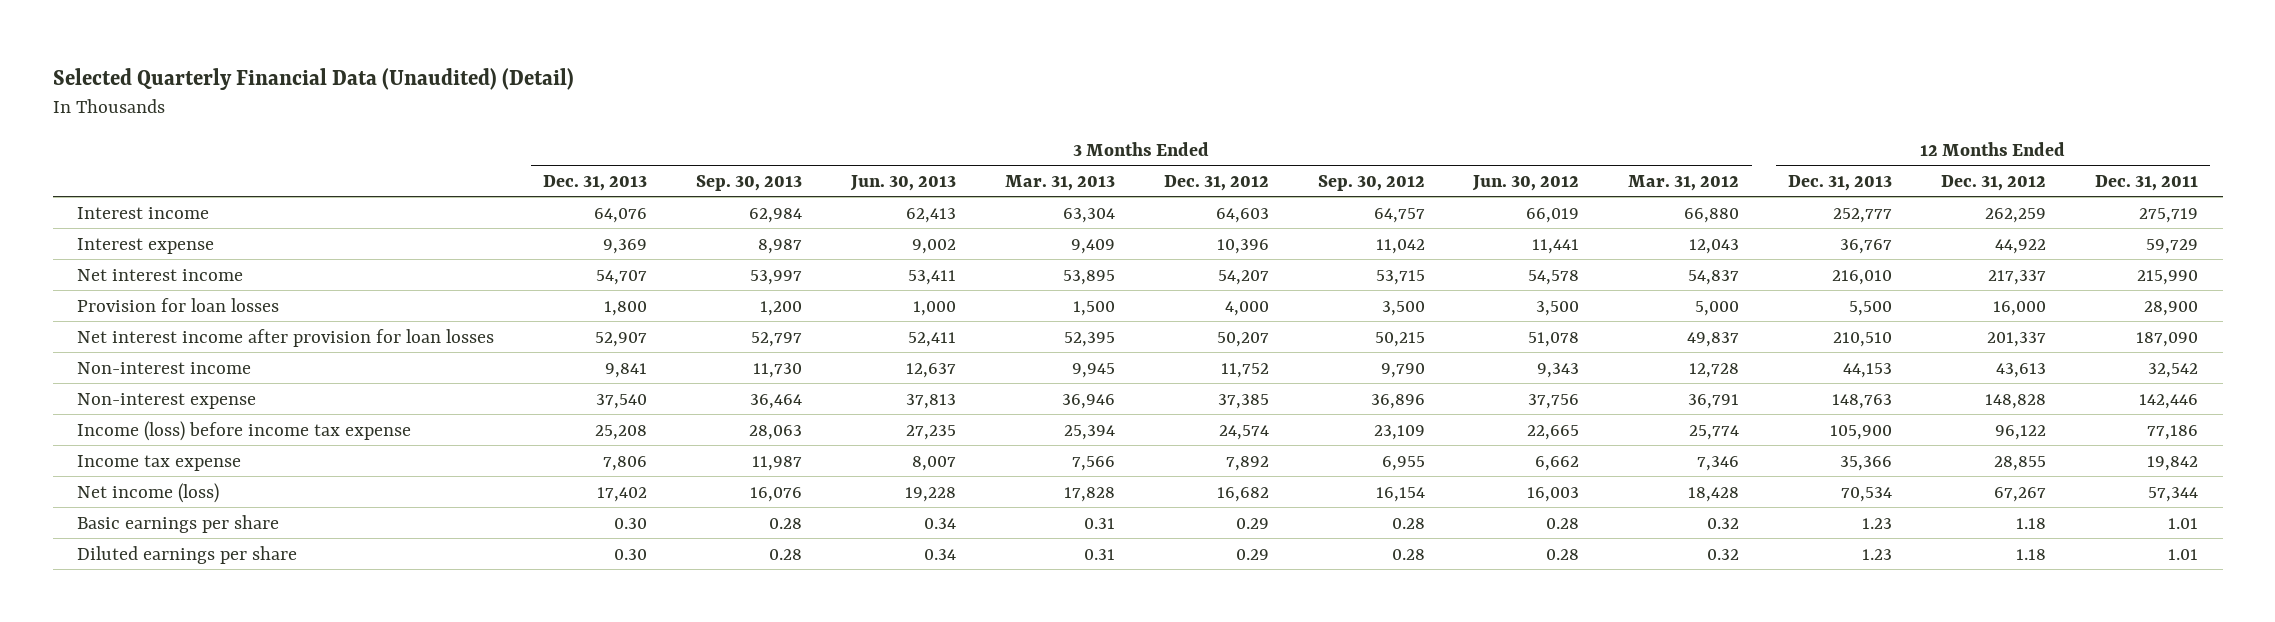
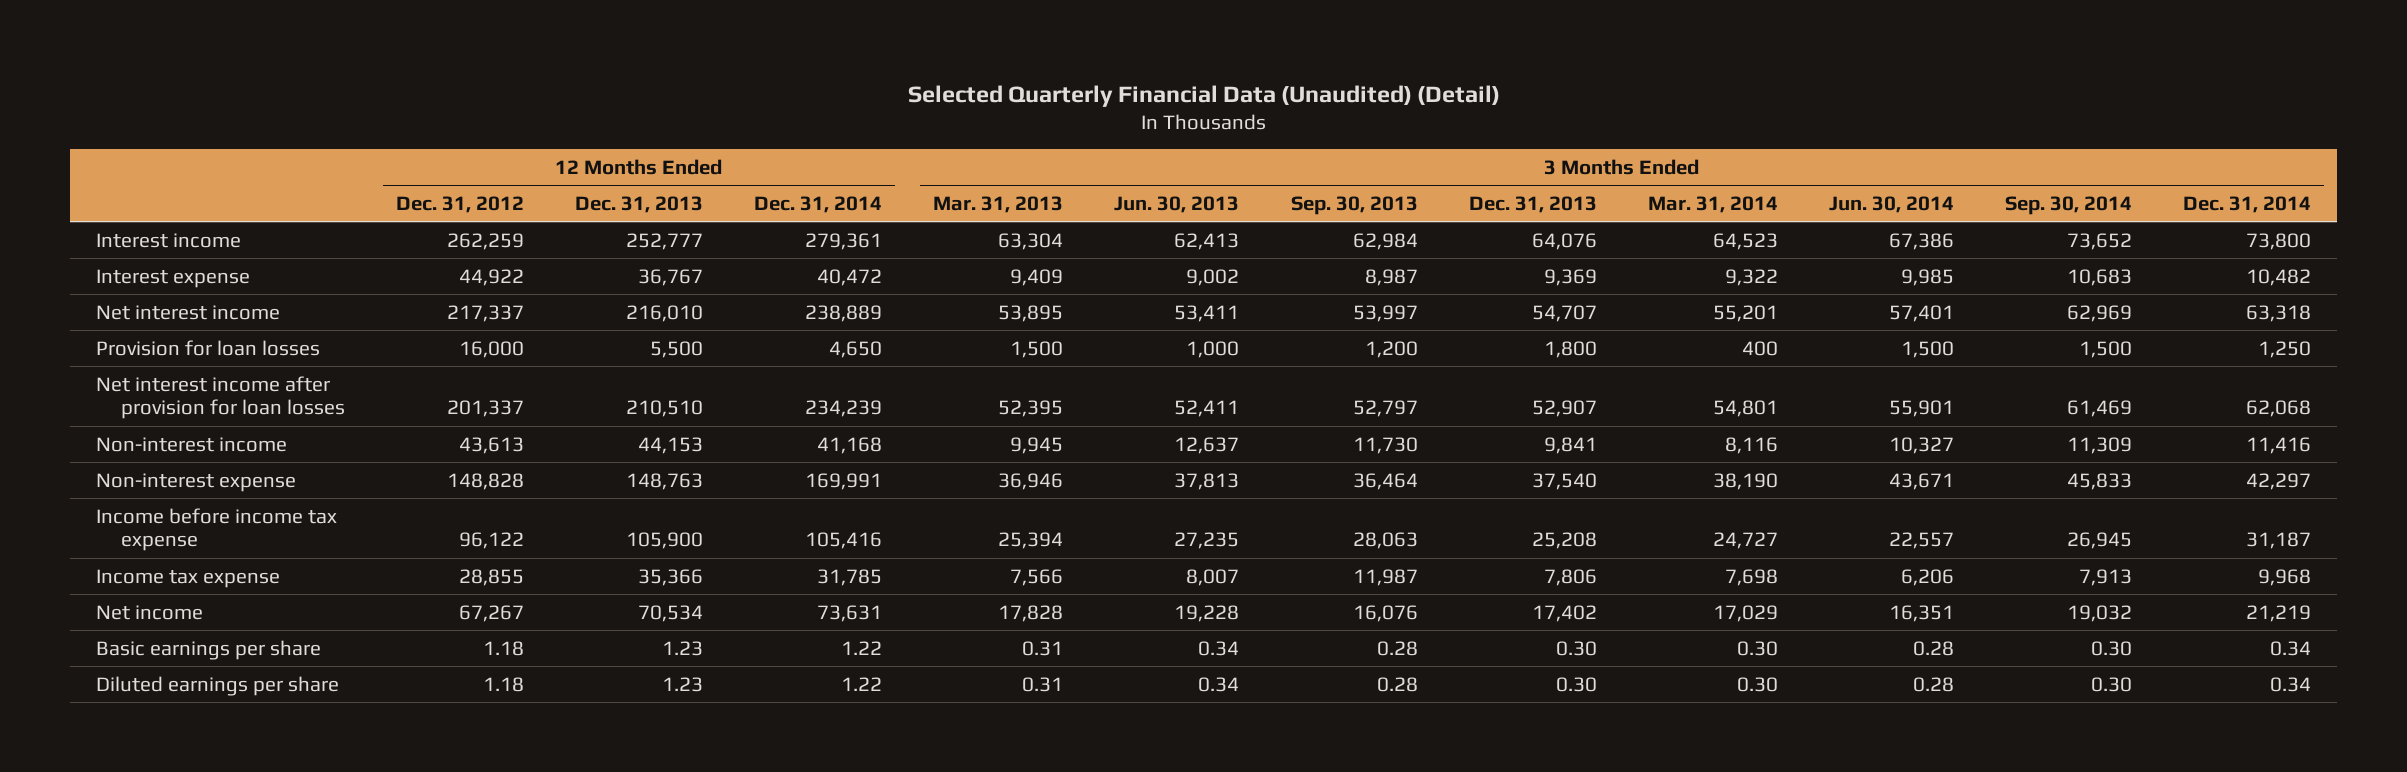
- | 3 Months Ended Dec. 31, 2013 | 3 Months Ended Sep. 30, 2013 | 3 Months Ended Jun. 30, 2013 | 3 Months Ended Mar. 31, 2013 | 3 Months Ended Dec. 31, 2012 | 3 Months Ended Sep. 30, 2012 | 3 Months Ended Jun. 30, 2012 | 3 Months Ended Mar. 31, 2012 | 12 Months Ended Dec. 31, 2013 | 12 Months Ended Dec. 31, 2012 | 12 Months Ended Dec. 31, 2011
+ | 12 Months Ended Dec. 31, 2012 | 12 Months Ended Dec. 31, 2013 | 12 Months Ended Dec. 31, 2014 | 3 Months Ended Mar. 31, 2013 | 3 Months Ended Jun. 30, 2013 | 3 Months Ended Sep. 30, 2013 | 3 Months Ended Dec. 31, 2013 | 3 Months Ended Mar. 31, 2014 | 3 Months Ended Jun. 30, 2014 | 3 Months Ended Sep. 30, 2014 | 3 Months Ended Dec. 31, 2014
- Income (loss) before income tax expense | 25,208 | 28,063 | 27,235 | 25,394 | 24,574 | 23,109 | 22,665 | 25,774 | 105,900 | 96,122 | 77,186
+ Income before income tax expense | 96,122 | 105,900 | 105,416 | 25,394 | 27,235 | 28,063 | 25,208 | 24,727 | 22,557 | 26,945 | 31,187
- Net income (loss) | 17,402 | 16,076 | 19,228 | 17,828 | 16,682 | 16,154 | 16,003 | 18,428 | 70,534 | 67,267 | 57,344
+ Net income | 67,267 | 70,534 | 73,631 | 17,828 | 19,228 | 16,076 | 17,402 | 17,029 | 16,351 | 19,032 | 21,219

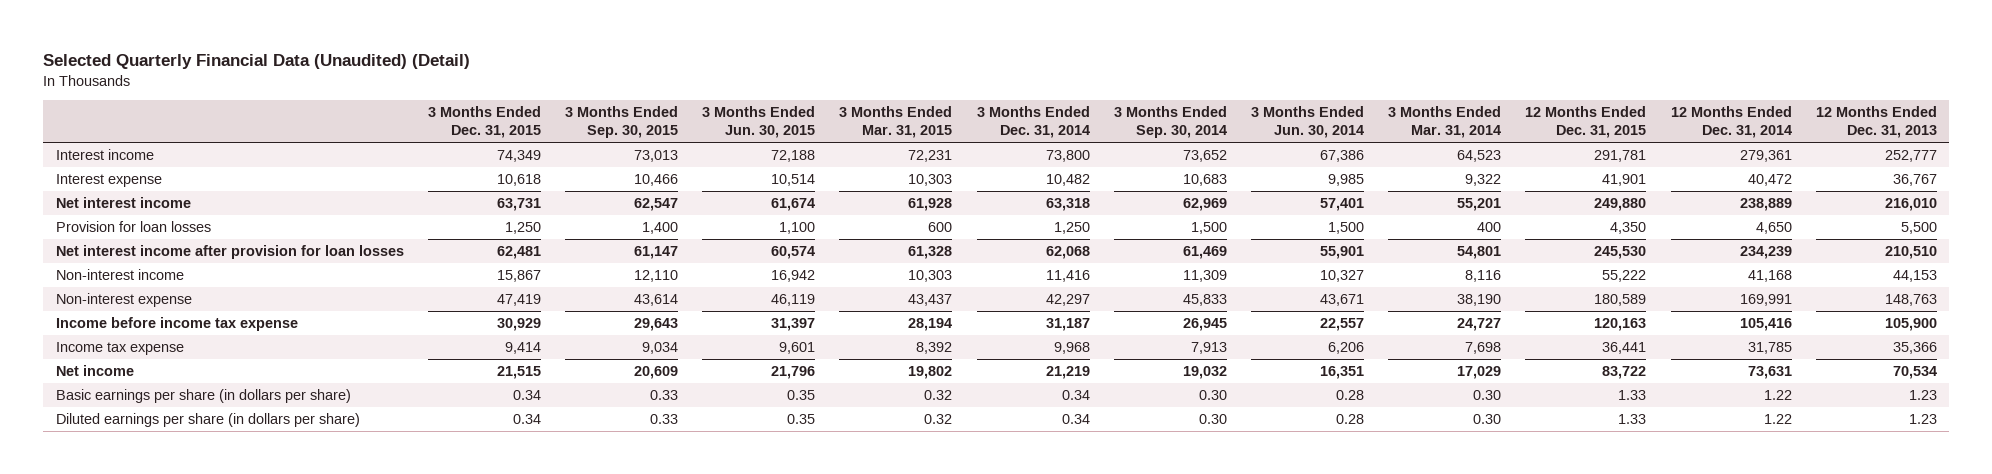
- | 12 Months Ended Dec. 31, 2012 | 12 Months Ended Dec. 31, 2013 | 12 Months Ended Dec. 31, 2014 | 3 Months Ended Mar. 31, 2013 | 3 Months Ended Jun. 30, 2013 | 3 Months Ended Sep. 30, 2013 | 3 Months Ended Dec. 31, 2013 | 3 Months Ended Mar. 31, 2014 | 3 Months Ended Jun. 30, 2014 | 3 Months Ended Sep. 30, 2014 | 3 Months Ended Dec. 31, 2014
+ | 3 Months Ended Dec. 31, 2015 | 3 Months Ended Sep. 30, 2015 | 3 Months Ended Jun. 30, 2015 | 3 Months Ended Mar. 31, 2015 | 3 Months Ended Dec. 31, 2014 | 3 Months Ended Sep. 30, 2014 | 3 Months Ended Jun. 30, 2014 | 3 Months Ended Mar. 31, 2014 | 12 Months Ended Dec. 31, 2015 | 12 Months Ended Dec. 31, 2014 | 12 Months Ended Dec. 31, 2013
- Basic earnings per share | 1.18 | 1.23 | 1.22 | 0.31 | 0.34 | 0.28 | 0.30 | 0.30 | 0.28 | 0.30 | 0.34
- Diluted earnings per share | 1.18 | 1.23 | 1.22 | 0.31 | 0.34 | 0.28 | 0.30 | 0.30 | 0.28 | 0.30 | 0.34
+ Basic earnings per share (in dollars per share) | 0.34 | 0.33 | 0.35 | 0.32 | 0.34 | 0.30 | 0.28 | 0.30 | 1.33 | 1.22 | 1.23
+ Diluted earnings per share (in dollars per share) | 0.34 | 0.33 | 0.35 | 0.32 | 0.34 | 0.30 | 0.28 | 0.30 | 1.33 | 1.22 | 1.23

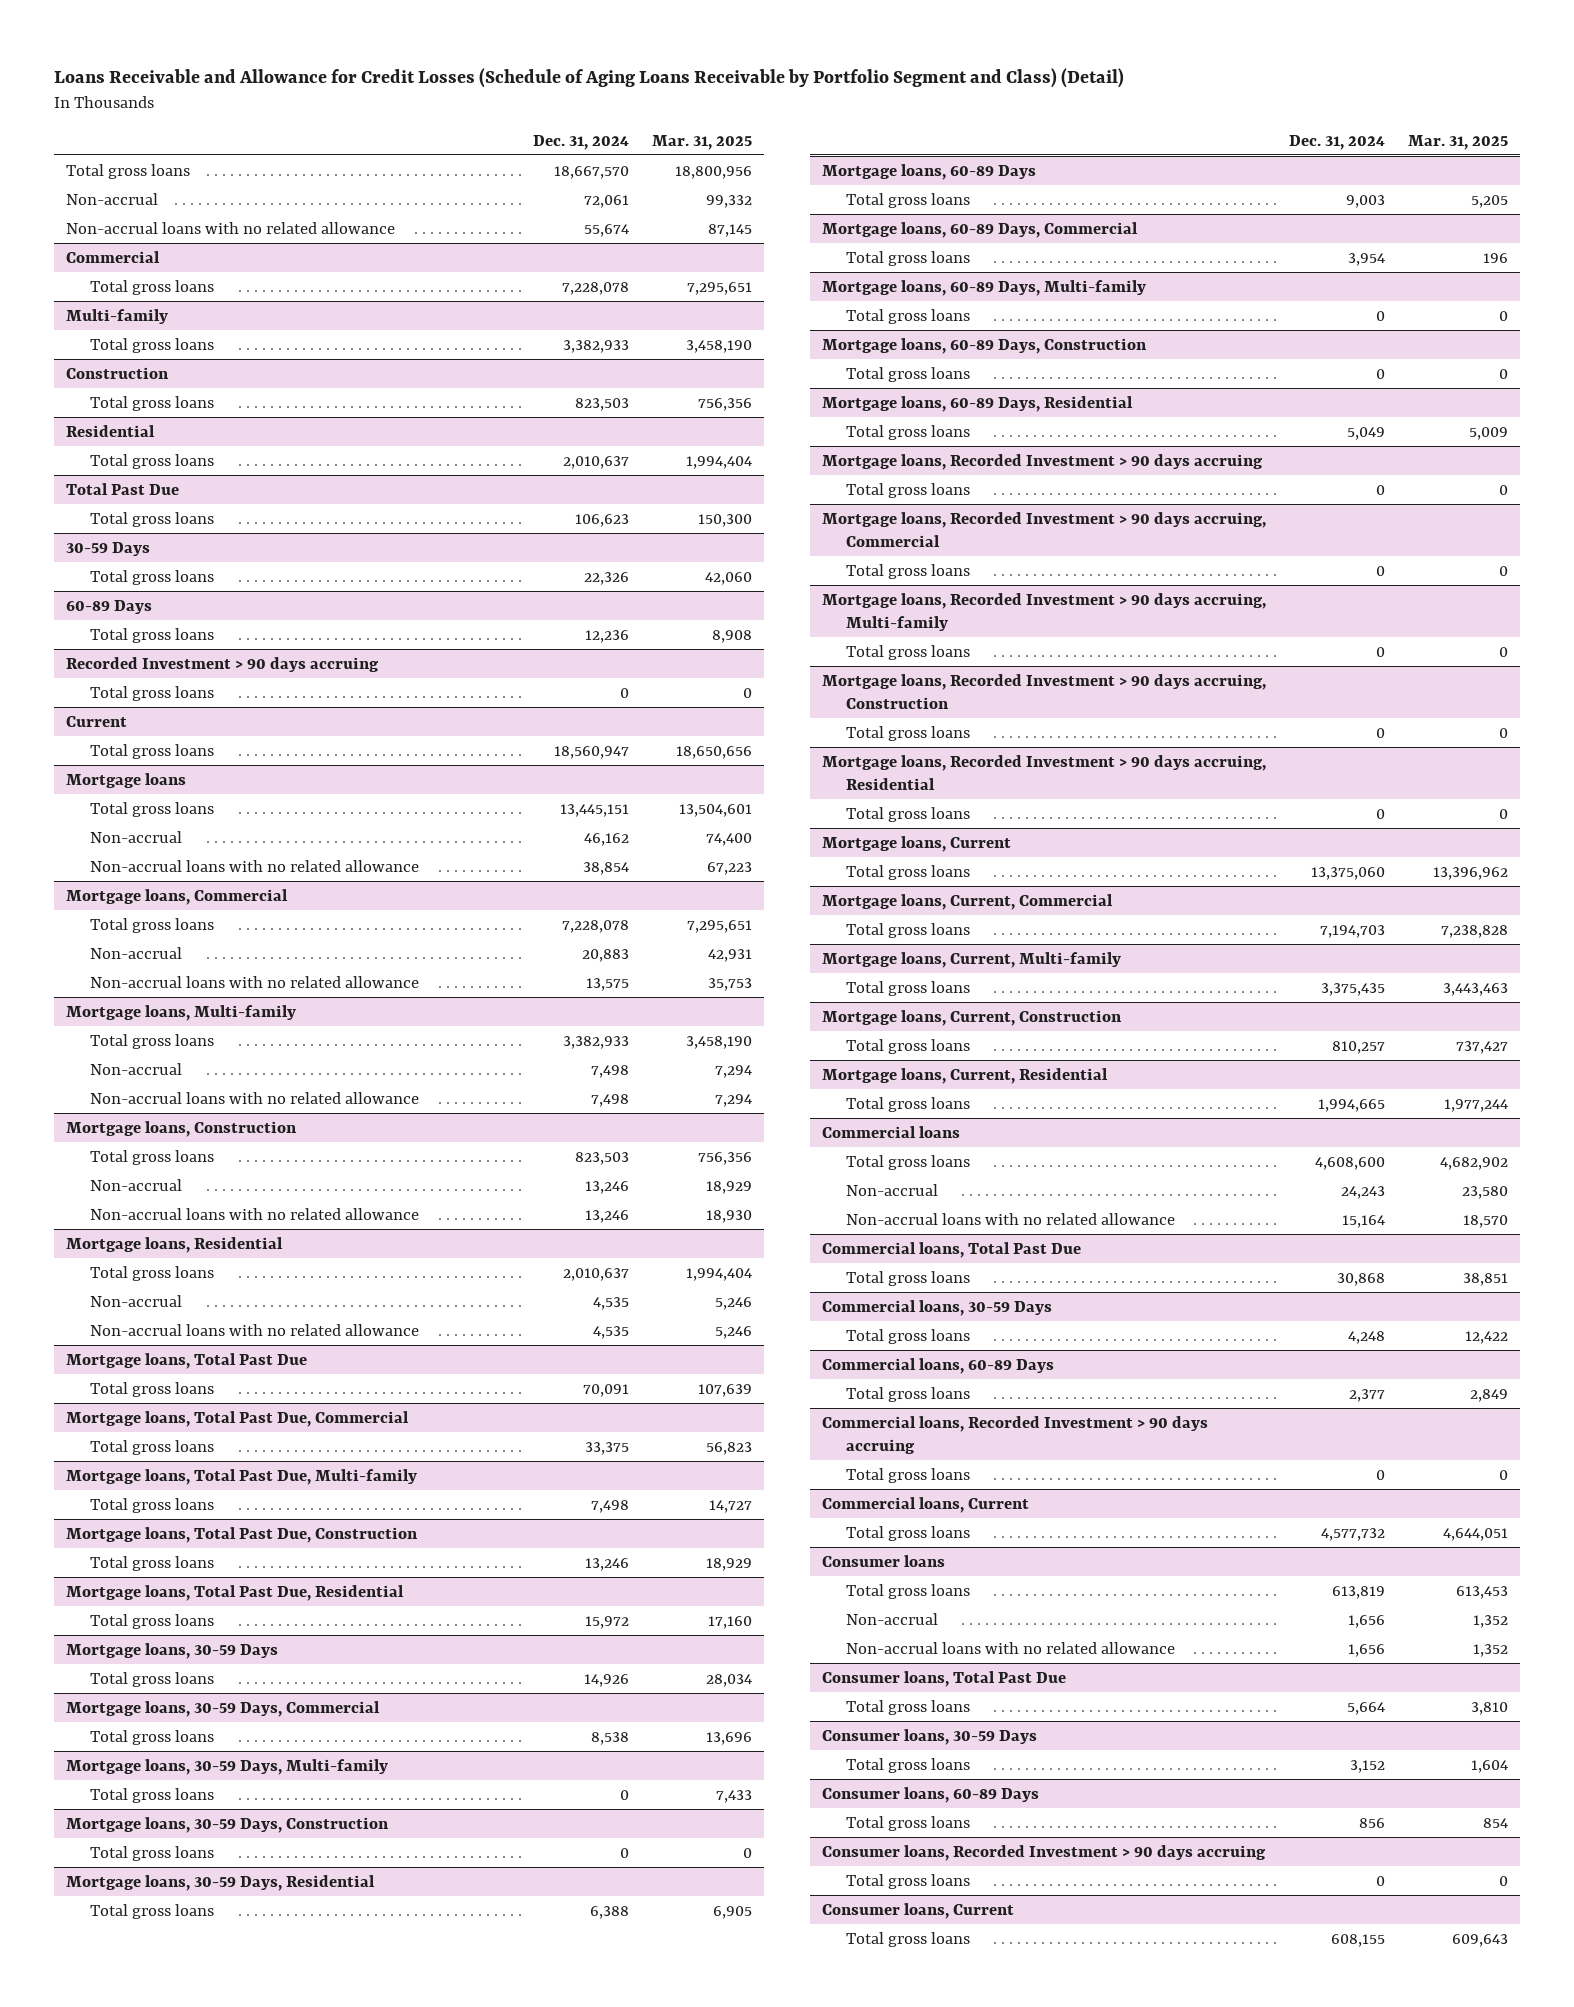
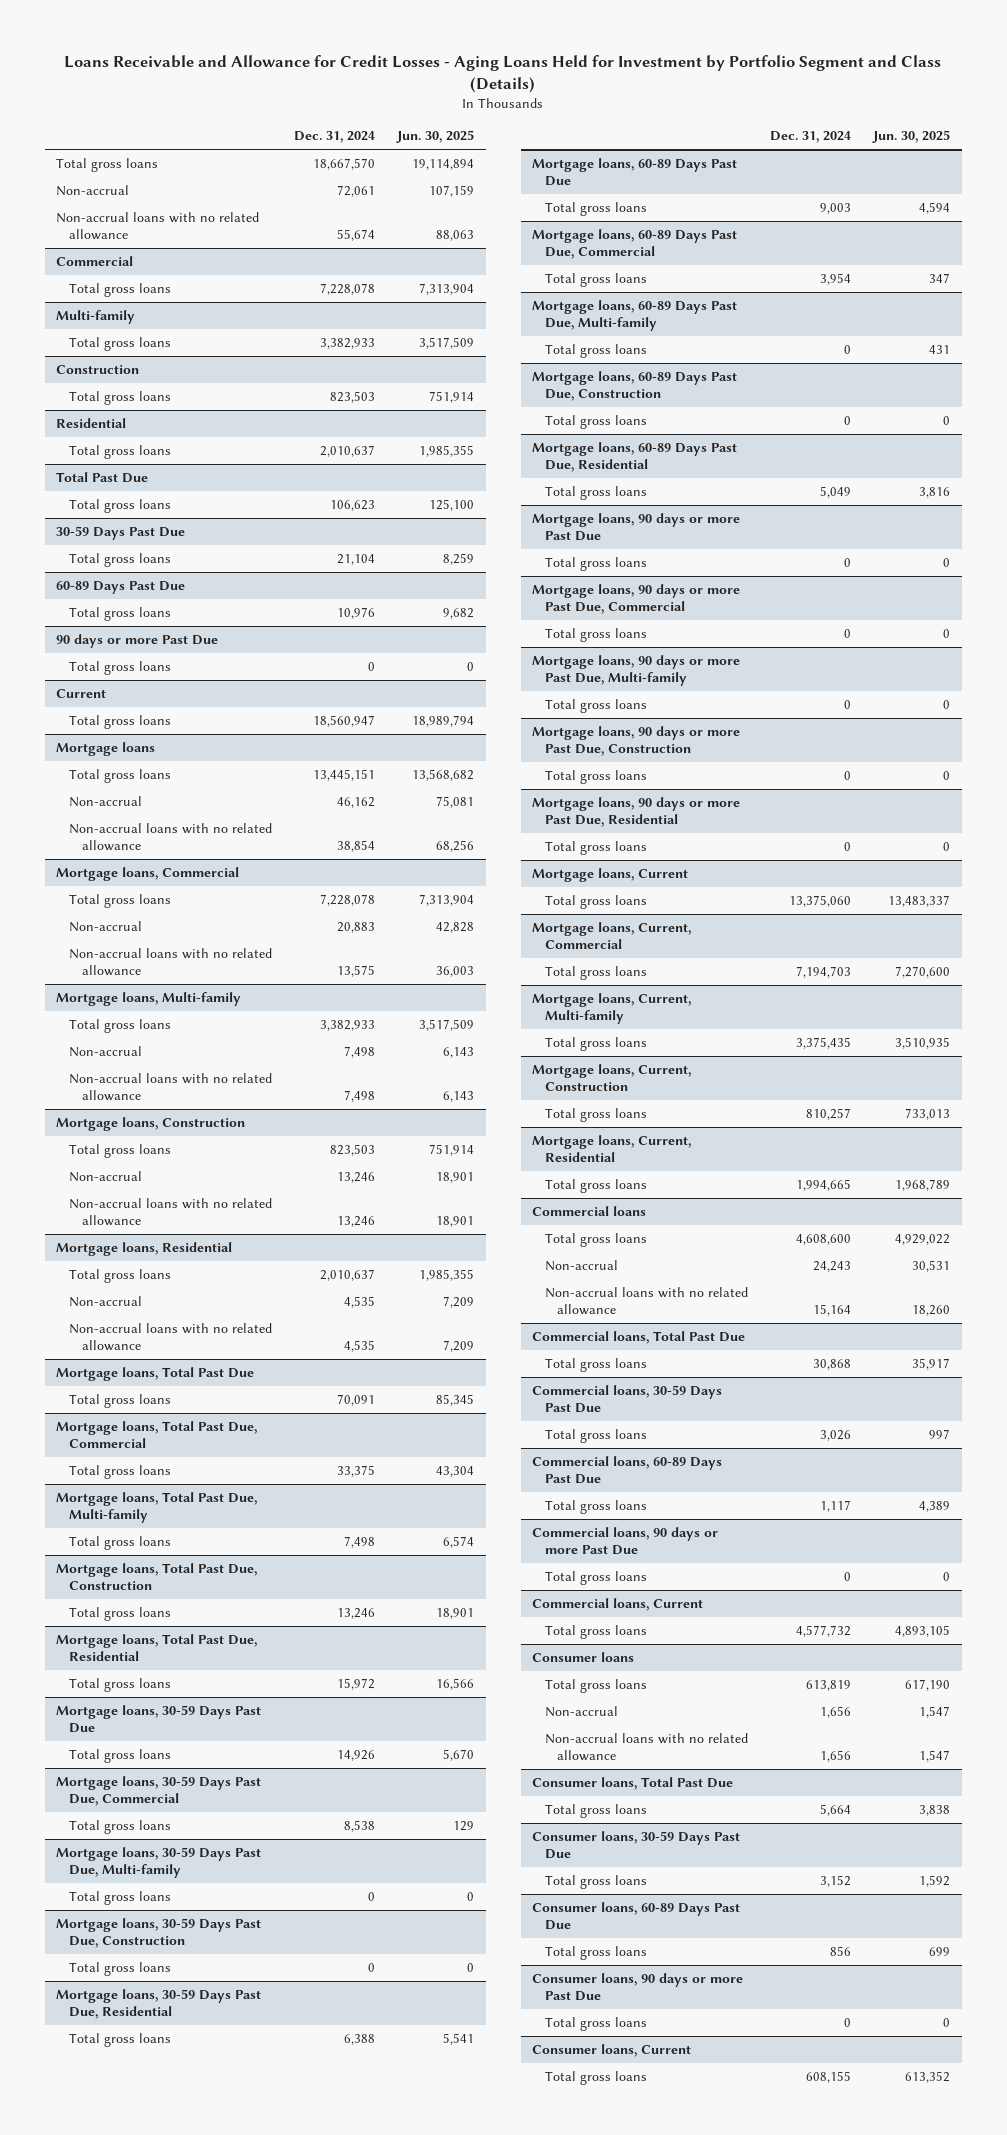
- Loans Receivable and Allowance for Credit Losses (Schedule of Aging Loans Receivable by Portfolio Segment and Class) (Detail)
+ Loans Receivable and Allowance for Credit Losses - Aging Loans Held for Investment by Portfolio Segment and Class (Details)
- | Dec. 31, 2024 | Mar. 31, 2025
+ | Dec. 31, 2024 | Jun. 30, 2025
- 30-59 Days
- Total gross loans | 22,326 | 42,060
- 60-89 Days
- Total gross loans | 12,236 | 8,908
- Recorded Investment > 90 days accruing
+ 30-59 Days Past Due
+ Total gross loans | 21,104 | 8,259
+ 60-89 Days Past Due
+ Total gross loans | 10,976 | 9,682
+ 90 days or more Past Due
- Mortgage loans, 30-59 Days
+ Mortgage loans, 30-59 Days Past Due
- Mortgage loans, 30-59 Days, Commercial
+ Mortgage loans, 30-59 Days Past Due, Commercial
- Mortgage loans, 30-59 Days, Multi-family
+ Mortgage loans, 30-59 Days Past Due, Multi-family
- Mortgage loans, 30-59 Days, Construction
+ Mortgage loans, 30-59 Days Past Due, Construction
- Mortgage loans, 30-59 Days, Residential
+ Mortgage loans, 30-59 Days Past Due, Residential
- Mortgage loans, 60-89 Days
+ Mortgage loans, 60-89 Days Past Due
- Mortgage loans, 60-89 Days, Commercial
+ Mortgage loans, 60-89 Days Past Due, Commercial
- Mortgage loans, 60-89 Days, Multi-family
+ Mortgage loans, 60-89 Days Past Due, Multi-family
- Mortgage loans, 60-89 Days, Construction
+ Mortgage loans, 60-89 Days Past Due, Construction
- Mortgage loans, 60-89 Days, Residential
+ Mortgage loans, 60-89 Days Past Due, Residential
- Mortgage loans, Recorded Investment > 90 days accruing
+ Mortgage loans, 90 days or more Past Due
- Mortgage loans, Recorded Investment > 90 days accruing, Commercial
+ Mortgage loans, 90 days or more Past Due, Commercial
- Mortgage loans, Recorded Investment > 90 days accruing, Multi-family
+ Mortgage loans, 90 days or more Past Due, Multi-family
- Mortgage loans, Recorded Investment > 90 days accruing, Construction
+ Mortgage loans, 90 days or more Past Due, Construction
- Mortgage loans, Recorded Investment > 90 days accruing, Residential
+ Mortgage loans, 90 days or more Past Due, Residential
- Commercial loans, 30-59 Days
- Total gross loans | 4,248 | 12,422
- Commercial loans, 60-89 Days
- Total gross loans | 2,377 | 2,849
- Commercial loans, Recorded Investment > 90 days accruing
+ Commercial loans, 30-59 Days Past Due
+ Total gross loans | 3,026 | 997
+ Commercial loans, 60-89 Days Past Due
+ Total gross loans | 1,117 | 4,389
+ Commercial loans, 90 days or more Past Due
- Consumer loans, 30-59 Days
+ Consumer loans, 30-59 Days Past Due
- Consumer loans, 60-89 Days
+ Consumer loans, 60-89 Days Past Due
- Consumer loans, Recorded Investment > 90 days accruing
+ Consumer loans, 90 days or more Past Due

